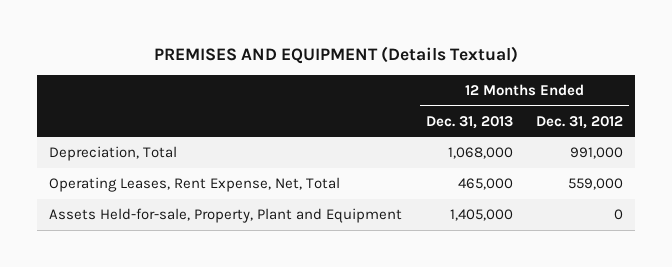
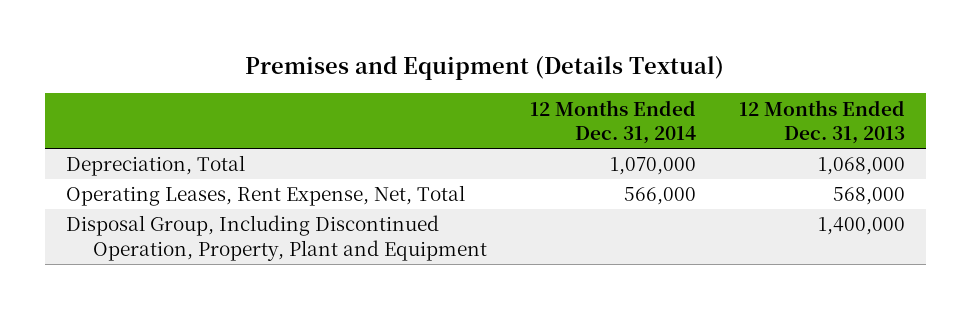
- PREMISES AND EQUIPMENT (Details Textual)
+ Premises and Equipment (Details Textual)
- | 12 Months Ended Dec. 31, 2013 | 12 Months Ended Dec. 31, 2012
+ | 12 Months Ended Dec. 31, 2014 | 12 Months Ended Dec. 31, 2013
- Operating Leases, Rent Expense, Net, Total | 465,000 | 559,000
- Assets Held-for-sale, Property, Plant and Equipment | 1,405,000 | 0
+ Operating Leases, Rent Expense, Net, Total | 566,000 | 568,000
+ Disposal Group, Including Discontinued Operation, Property, Plant and Equipment | | 1,400,000

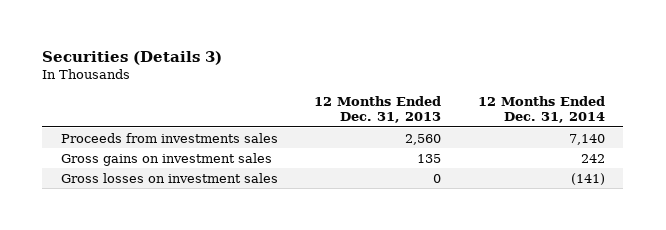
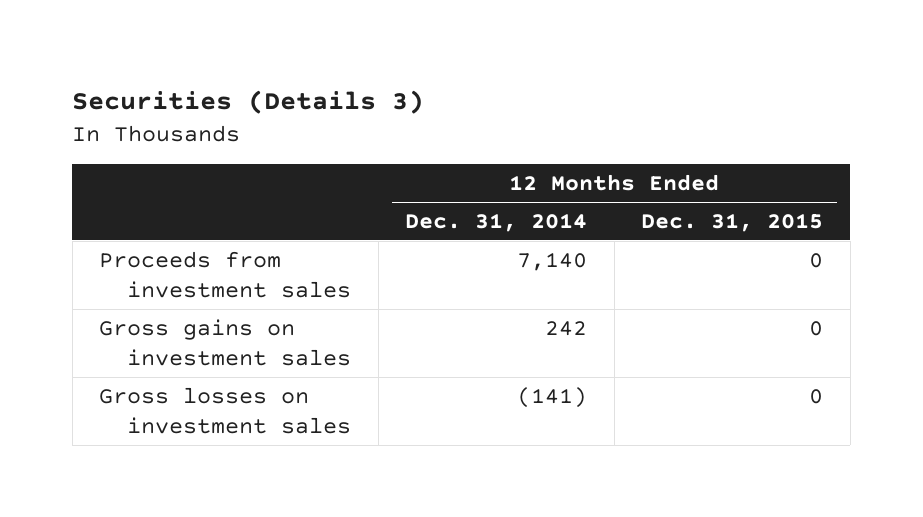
- | 12 Months Ended Dec. 31, 2013 | 12 Months Ended Dec. 31, 2014
+ | 12 Months Ended Dec. 31, 2014 | 12 Months Ended Dec. 31, 2015
- Proceeds from investments sales | 2,560 | 7,140
+ Proceeds from investment sales | 7,140 | 0

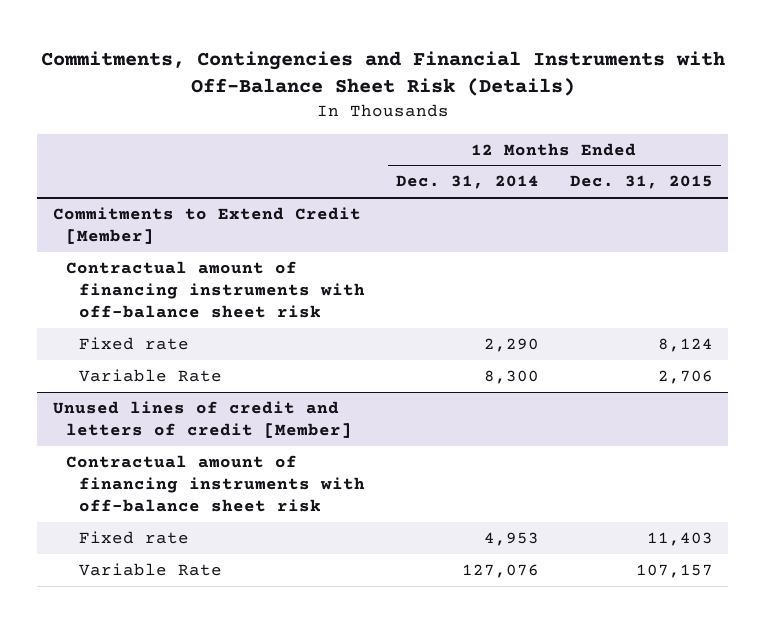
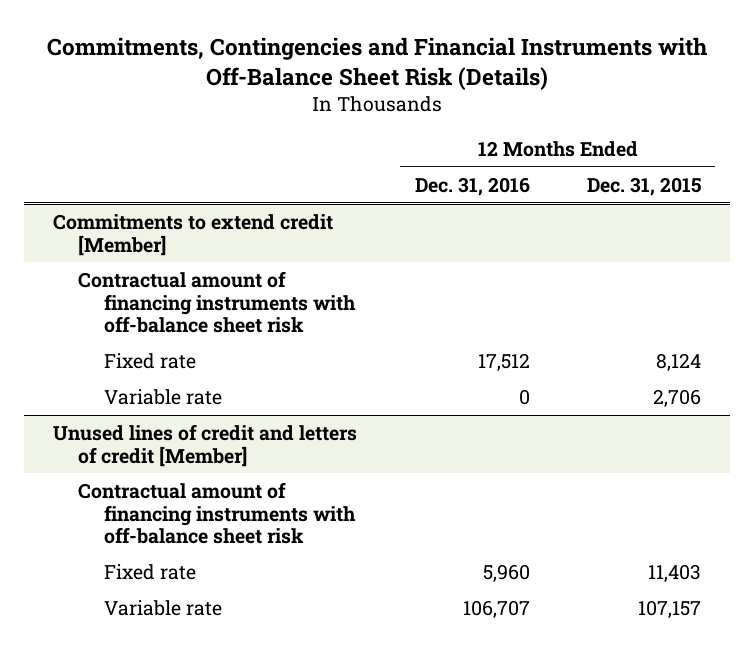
- | 12 Months Ended Dec. 31, 2014 | 12 Months Ended Dec. 31, 2015
+ | 12 Months Ended Dec. 31, 2016 | 12 Months Ended Dec. 31, 2015
- Commitments to Extend Credit [Member]
+ Commitments to extend credit [Member]
- Variable Rate | 8,300 | 2,706
+ Variable rate | 0 | 2,706
@ Unused lines of credit and letters of credit [Member]
- Variable Rate | 127,076 | 107,157
+ Variable rate | 106,707 | 107,157

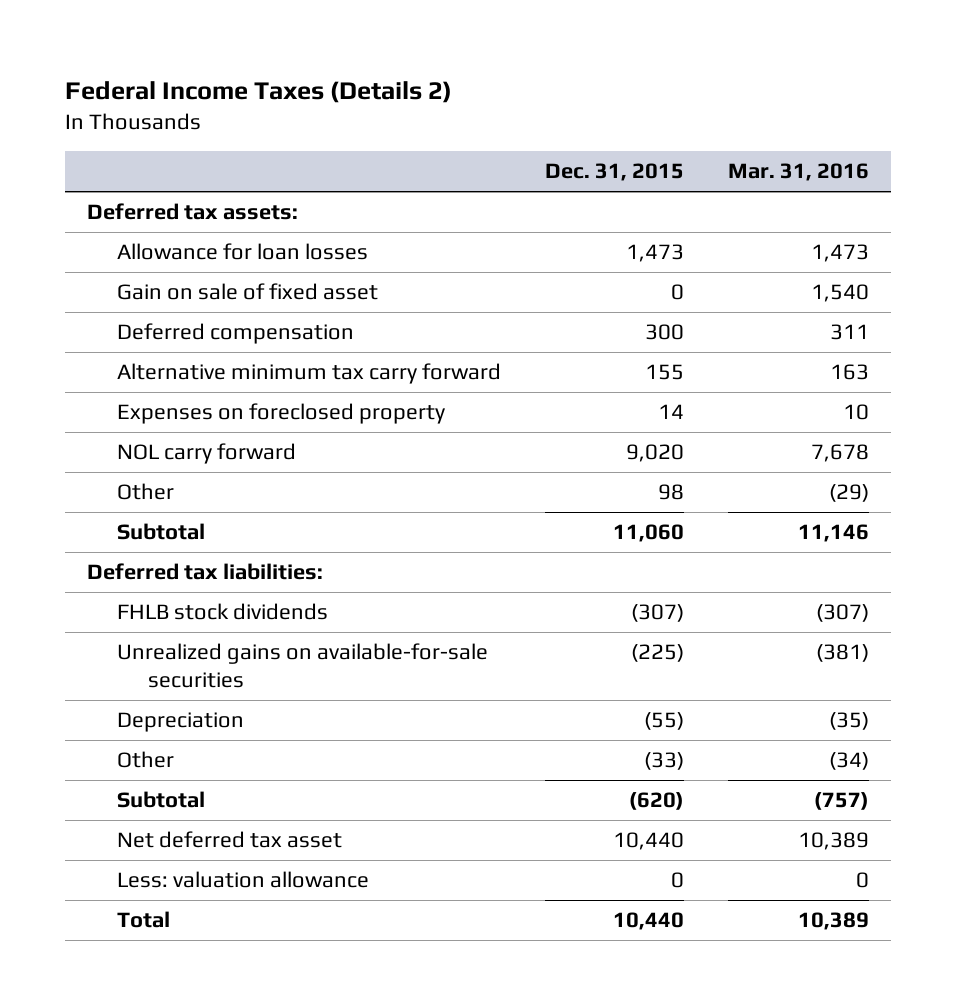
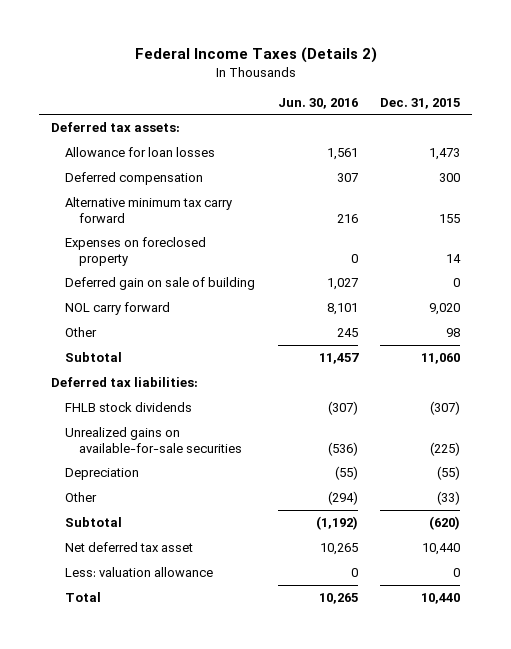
- | Dec. 31, 2015 | Mar. 31, 2016
+ | Jun. 30, 2016 | Dec. 31, 2015
- Gain on sale of fixed asset | 0 | 1,540
+ Deferred gain on sale of building | 1,027 | 0

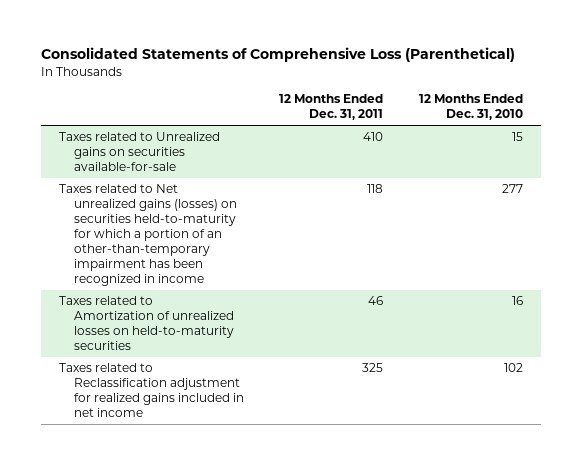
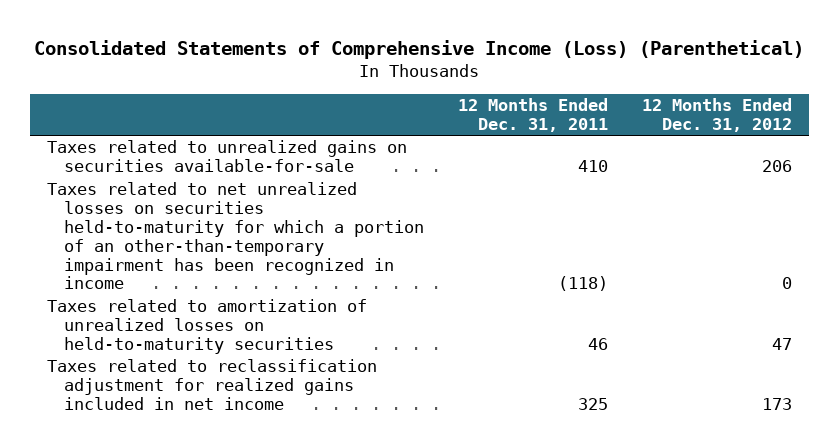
- Consolidated Statements of Comprehensive Loss (Parenthetical)
+ Consolidated Statements of Comprehensive Income (Loss) (Parenthetical)
- | 12 Months Ended Dec. 31, 2011 | 12 Months Ended Dec. 31, 2010
+ | 12 Months Ended Dec. 31, 2011 | 12 Months Ended Dec. 31, 2012
- Taxes related to Unrealized gains on securities available-for-sale | 410 | 15
- Taxes related to Net unrealized gains (losses) on securities held-to-maturity for which a portion of an other-than-temporary impairment has been recognized in income | 118 | 277
- Taxes related to Amortization of unrealized losses on held-to-maturity securities | 46 | 16
- Taxes related to Reclassification adjustment for realized gains included in net income | 325 | 102
+ Taxes related to unrealized gains on securities available-for-sale | 410 | 206
+ Taxes related to net unrealized losses on securities held-to-maturity for which a portion of an other-than-temporary impairment has been recognized in income | (118) | 0
+ Taxes related to amortization of unrealized losses on held-to-maturity securities | 46 | 47
+ Taxes related to reclassification adjustment for realized gains included in net income | 325 | 173

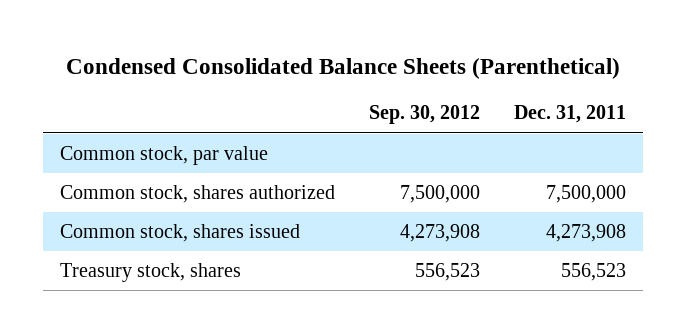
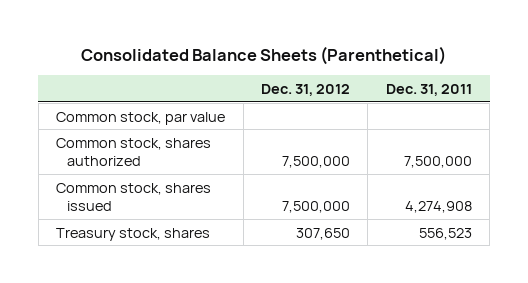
- Condensed Consolidated Balance Sheets (Parenthetical)
+ Consolidated Balance Sheets (Parenthetical)
- | Sep. 30, 2012 | Dec. 31, 2011
+ | Dec. 31, 2012 | Dec. 31, 2011
- Common stock, shares issued | 4,273,908 | 4,273,908
+ Common stock, shares issued | 7,500,000 | 4,274,908

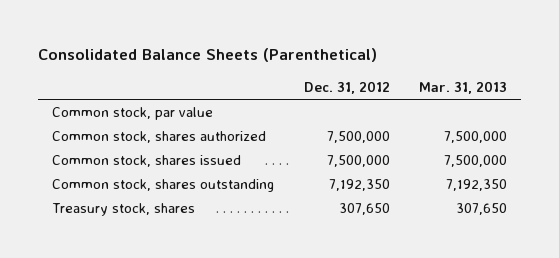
- | Dec. 31, 2012 | Dec. 31, 2011
+ | Dec. 31, 2012 | Mar. 31, 2013
+ Common stock, shares outstanding | 7,192,350 | 7,192,350

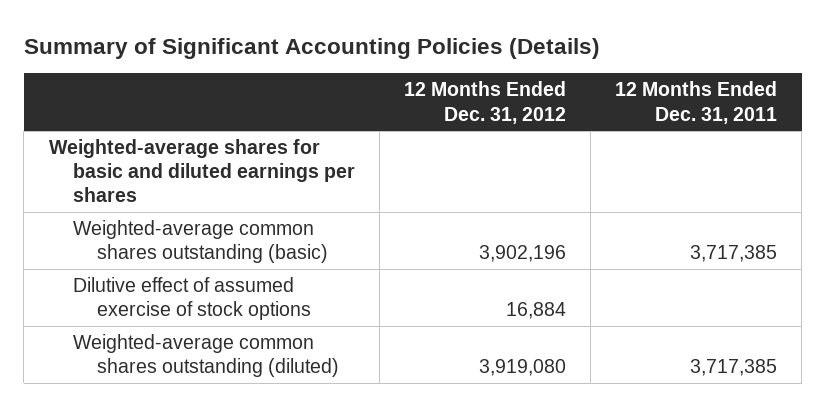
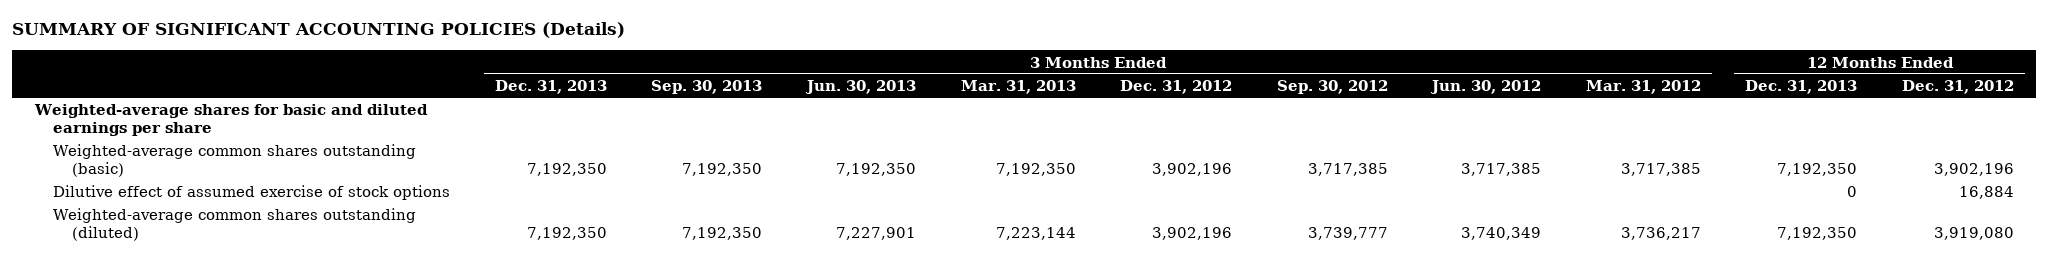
- Summary of Significant Accounting Policies (Details)
+ SUMMARY OF SIGNIFICANT ACCOUNTING POLICIES (Details)
- | 12 Months Ended Dec. 31, 2012 | 12 Months Ended Dec. 31, 2011
+ | 3 Months Ended Dec. 31, 2013 | 3 Months Ended Sep. 30, 2013 | 3 Months Ended Jun. 30, 2013 | 3 Months Ended Mar. 31, 2013 | 3 Months Ended Dec. 31, 2012 | 3 Months Ended Sep. 30, 2012 | 3 Months Ended Jun. 30, 2012 | 3 Months Ended Mar. 31, 2012 | 12 Months Ended Dec. 31, 2013 | 12 Months Ended Dec. 31, 2012
- Weighted-average shares for basic and diluted earnings per shares
+ Weighted-average shares for basic and diluted earnings per share

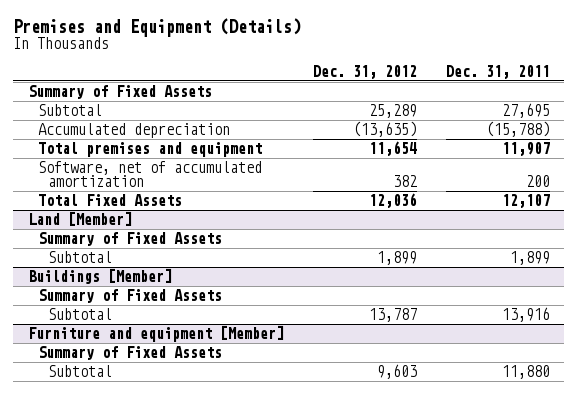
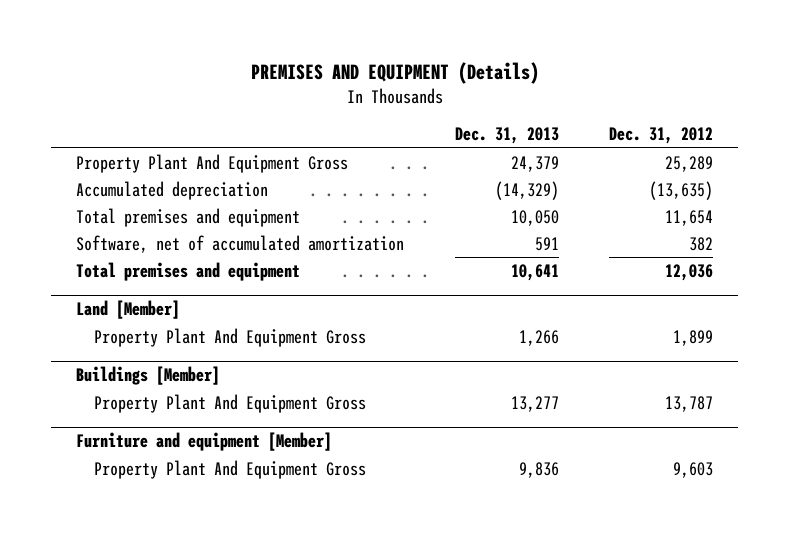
- Premises and Equipment (Details)
+ PREMISES AND EQUIPMENT (Details)
- | Dec. 31, 2012 | Dec. 31, 2011
+ | Dec. 31, 2013 | Dec. 31, 2012
- Summary of Fixed Assets
- Subtotal | 25,289 | 27,695
+ Property Plant And Equipment Gross | 24,379 | 25,289
- Total Fixed Assets | 12,036 | 12,107
+ Total premises and equipment | 10,641 | 12,036
@ Land [Member]
- Summary of Fixed Assets
- Subtotal | 1,899 | 1,899
+ Property Plant And Equipment Gross | 1,266 | 1,899
@ Buildings [Member]
- Summary of Fixed Assets
- Subtotal | 13,787 | 13,916
+ Property Plant And Equipment Gross | 13,277 | 13,787
@ Furniture and equipment [Member]
- Summary of Fixed Assets
- Subtotal | 9,603 | 11,880
+ Property Plant And Equipment Gross | 9,836 | 9,603

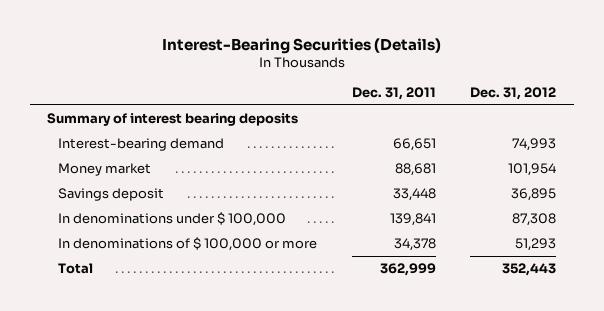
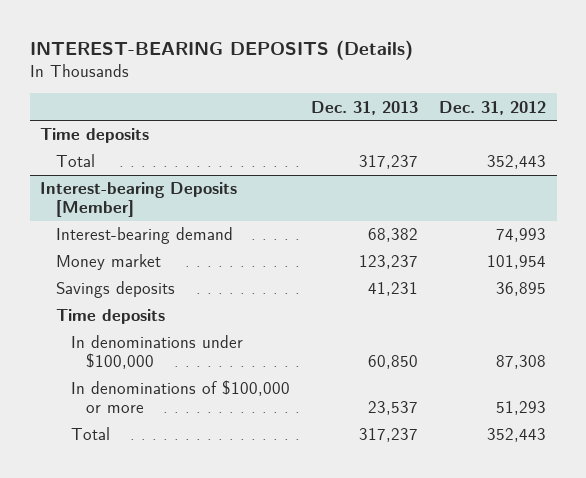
- Interest-Bearing Securities (Details)
+ INTEREST-BEARING DEPOSITS (Details)
- | Dec. 31, 2011 | Dec. 31, 2012
+ | Dec. 31, 2013 | Dec. 31, 2012
- Summary of interest bearing deposits
+ Time deposits
+ Total | 317,237 | 352,443
+ Interest-bearing Deposits [Member]
- Savings deposit | 33,448 | 36,895
- In denominations under $ 100,000 | 139,841 | 87,308
- In denominations of $ 100,000 or more | 34,378 | 51,293
+ Savings deposits | 41,231 | 36,895
+ Time deposits
+ In denominations under $100,000 | 60,850 | 87,308
+ In denominations of $100,000 or more | 23,537 | 51,293

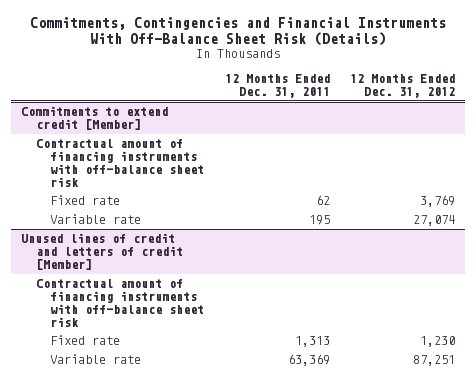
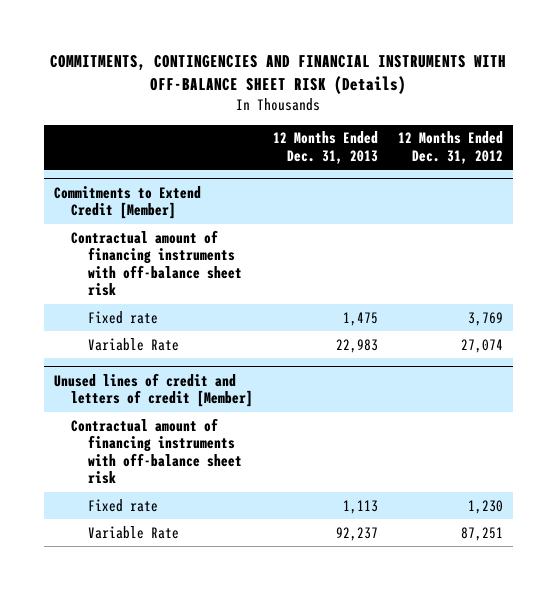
- Commitments, Contingencies and Financial Instruments With Off-Balance Sheet Risk (Details)
+ COMMITMENTS, CONTINGENCIES AND FINANCIAL INSTRUMENTS WITH OFF-BALANCE SHEET RISK (Details)
- | 12 Months Ended Dec. 31, 2011 | 12 Months Ended Dec. 31, 2012
+ | 12 Months Ended Dec. 31, 2013 | 12 Months Ended Dec. 31, 2012
- Commitments to extend credit [Member]
+ Commitments to Extend Credit [Member]
- Variable rate | 195 | 27,074
+ Variable Rate | 22,983 | 27,074
@ Unused lines of credit and letters of credit [Member]
- Variable rate | 63,369 | 87,251
+ Variable Rate | 92,237 | 87,251

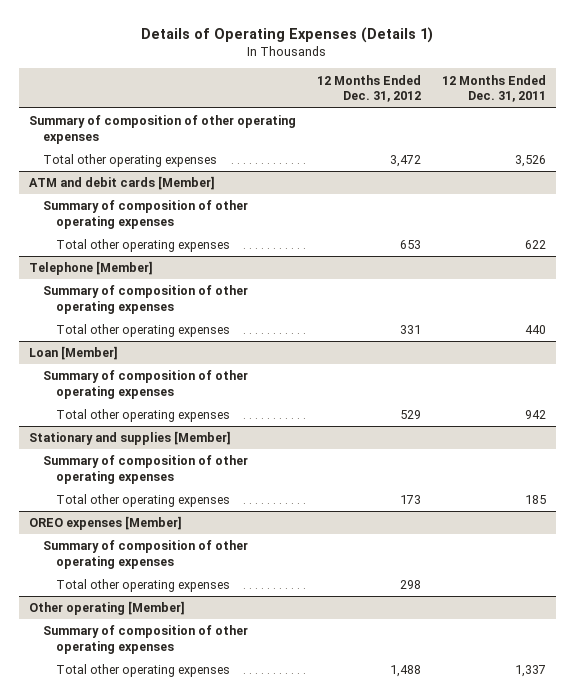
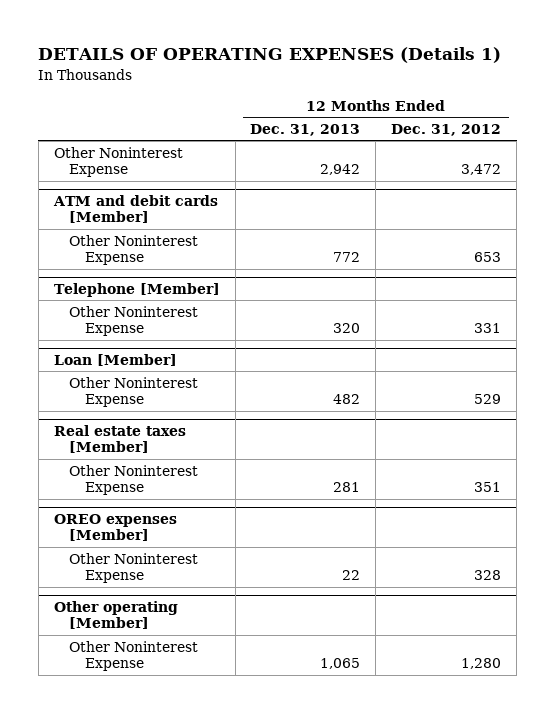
- Details of Operating Expenses (Details 1)
+ DETAILS OF OPERATING EXPENSES (Details 1)
- | 12 Months Ended Dec. 31, 2012 | 12 Months Ended Dec. 31, 2011
+ | 12 Months Ended Dec. 31, 2013 | 12 Months Ended Dec. 31, 2012
- Summary of composition of other operating expenses
- Total other operating expenses | 3,472 | 3,526
+ Other Noninterest Expense | 2,942 | 3,472
@ ATM and debit cards [Member]
- Summary of composition of other operating expenses
- Total other operating expenses | 653 | 622
+ Other Noninterest Expense | 772 | 653
@ Telephone [Member]
- Summary of composition of other operating expenses
- Total other operating expenses | 331 | 440
+ Other Noninterest Expense | 320 | 331
@ Loan [Member]
- Summary of composition of other operating expenses
- Total other operating expenses | 529 | 942
- Stationary and supplies [Member]
- Summary of composition of other operating expenses
- Total other operating expenses | 173 | 185
@ Loan [Member]
+ Other Noninterest Expense | 482 | 529
+ Real estate taxes [Member]
+ Other Noninterest Expense | 281 | 351
@ OREO expenses [Member]
- Summary of composition of other operating expenses
- Total other operating expenses | 298 |
+ Other Noninterest Expense | 22 | 328
@ Other operating [Member]
- Summary of composition of other operating expenses
- Total other operating expenses | 1,488 | 1,337
+ Other Noninterest Expense | 1,065 | 1,280

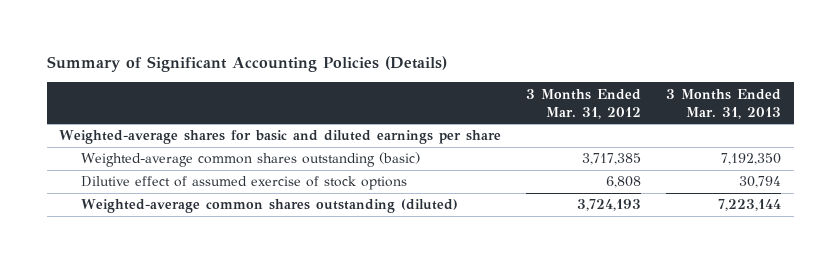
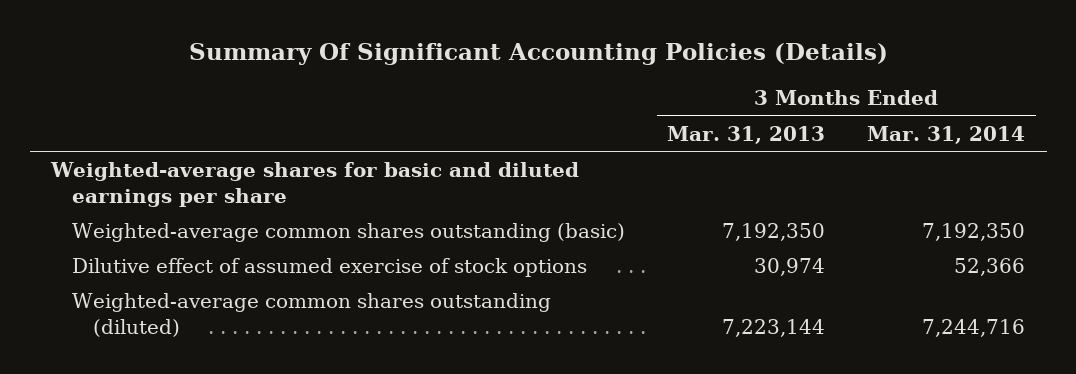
- Summary of Significant Accounting Policies (Details)
+ Summary Of Significant Accounting Policies (Details)
- | 3 Months Ended Mar. 31, 2012 | 3 Months Ended Mar. 31, 2013
+ | 3 Months Ended Mar. 31, 2013 | 3 Months Ended Mar. 31, 2014
- Dilutive effect of assumed exercise of stock options | 6,808 | 30,794
+ Dilutive effect of assumed exercise of stock options | 30,974 | 52,366

